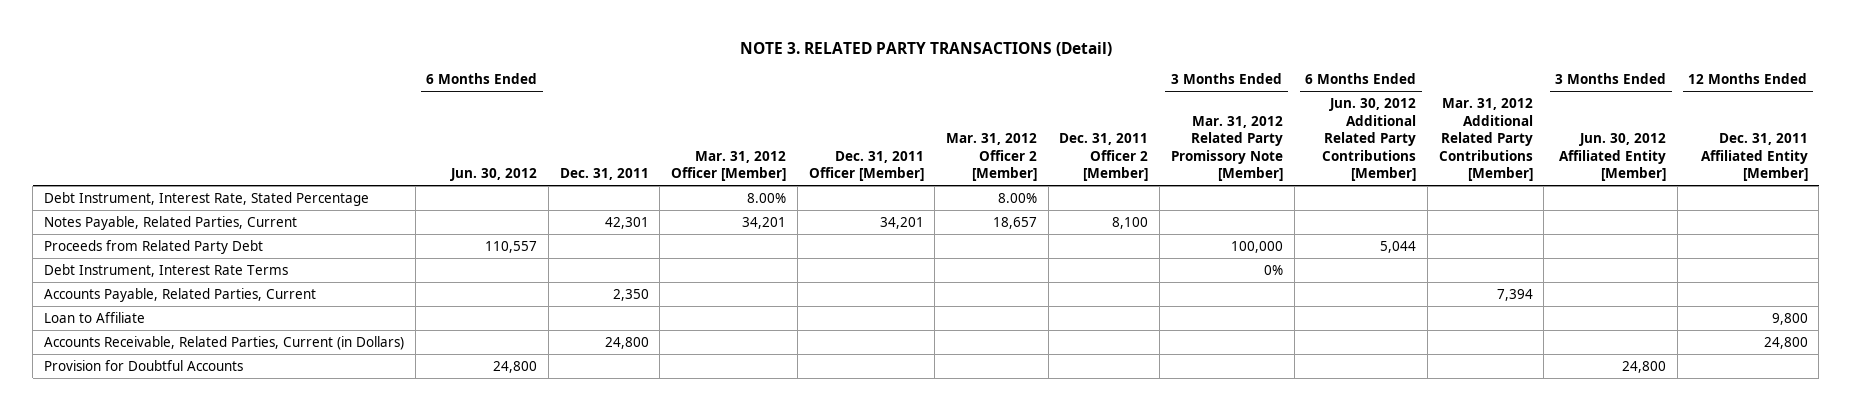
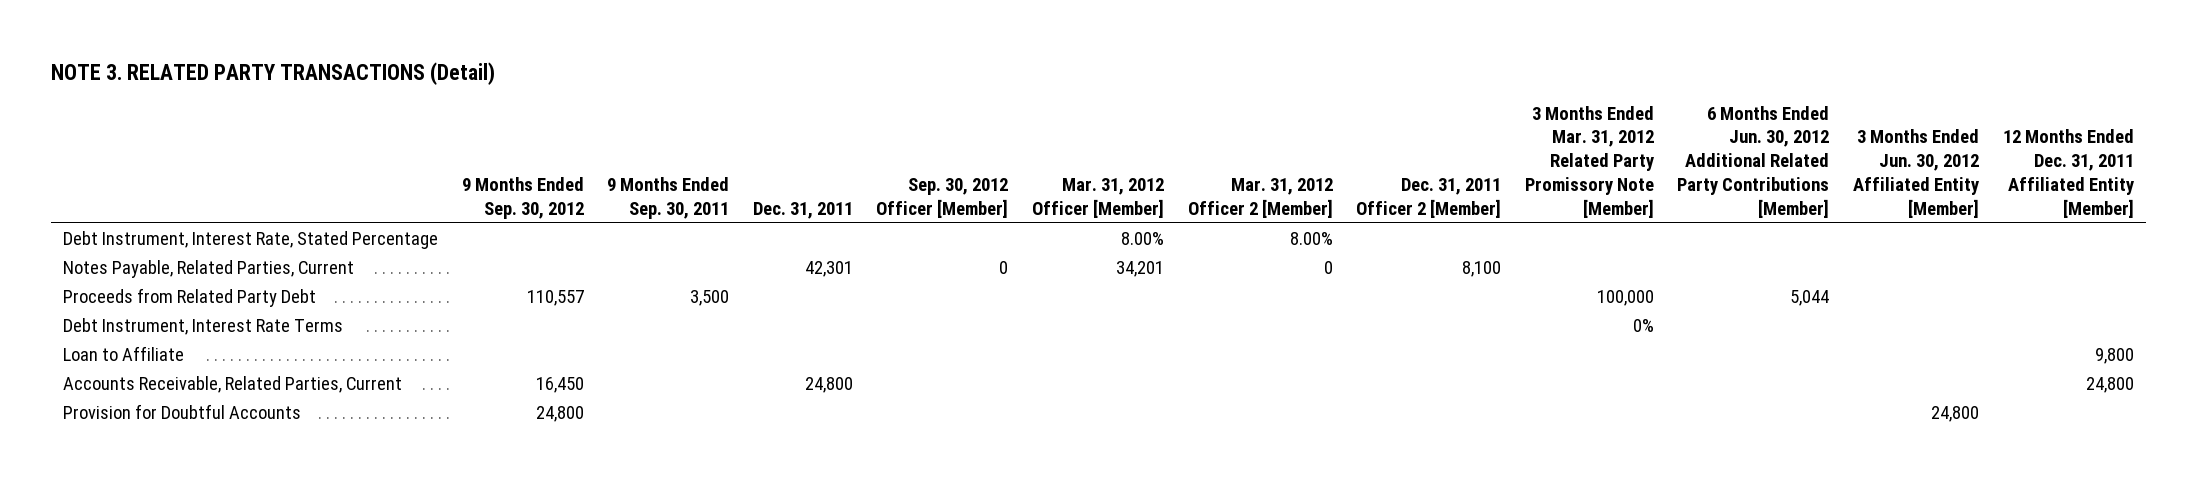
- | 6 Months Ended Jun. 30, 2012 | Dec. 31, 2011 | Mar. 31, 2012 Officer [Member] | Dec. 31, 2011 Officer [Member] | Mar. 31, 2012 Officer 2 [Member] | Dec. 31, 2011 Officer 2 [Member] | 3 Months Ended Mar. 31, 2012 Related Party Promissory Note [Member] | 6 Months Ended Jun. 30, 2012 Additional Related Party Contributions [Member] | Mar. 31, 2012 Additional Related Party Contributions [Member] | 3 Months Ended Jun. 30, 2012 Affiliated Entity [Member] | 12 Months Ended Dec. 31, 2011 Affiliated Entity [Member]
+ | 9 Months Ended Sep. 30, 2012 | 9 Months Ended Sep. 30, 2011 | Dec. 31, 2011 | Sep. 30, 2012 Officer [Member] | Mar. 31, 2012 Officer [Member] | Mar. 31, 2012 Officer 2 [Member] | Dec. 31, 2011 Officer 2 [Member] | 3 Months Ended Mar. 31, 2012 Related Party Promissory Note [Member] | 6 Months Ended Jun. 30, 2012 Additional Related Party Contributions [Member] | 3 Months Ended Jun. 30, 2012 Affiliated Entity [Member] | 12 Months Ended Dec. 31, 2011 Affiliated Entity [Member]
- Notes Payable, Related Parties, Current | | 42,301 | 34,201 | 34,201 | 18,657 | 8,100 | | | | |
+ Notes Payable, Related Parties, Current | | | 42,301 | 0 | 34,201 | 0 | 8,100 | | | |
- Accounts Payable, Related Parties, Current | | 2,350 | | | | | | | 7,394 | |
- Accounts Receivable, Related Parties, Current (in Dollars) | | 24,800 | | | | | | | | | 24,800
+ Accounts Receivable, Related Parties, Current | 16,450 | | 24,800 | | | | | | | | 24,800

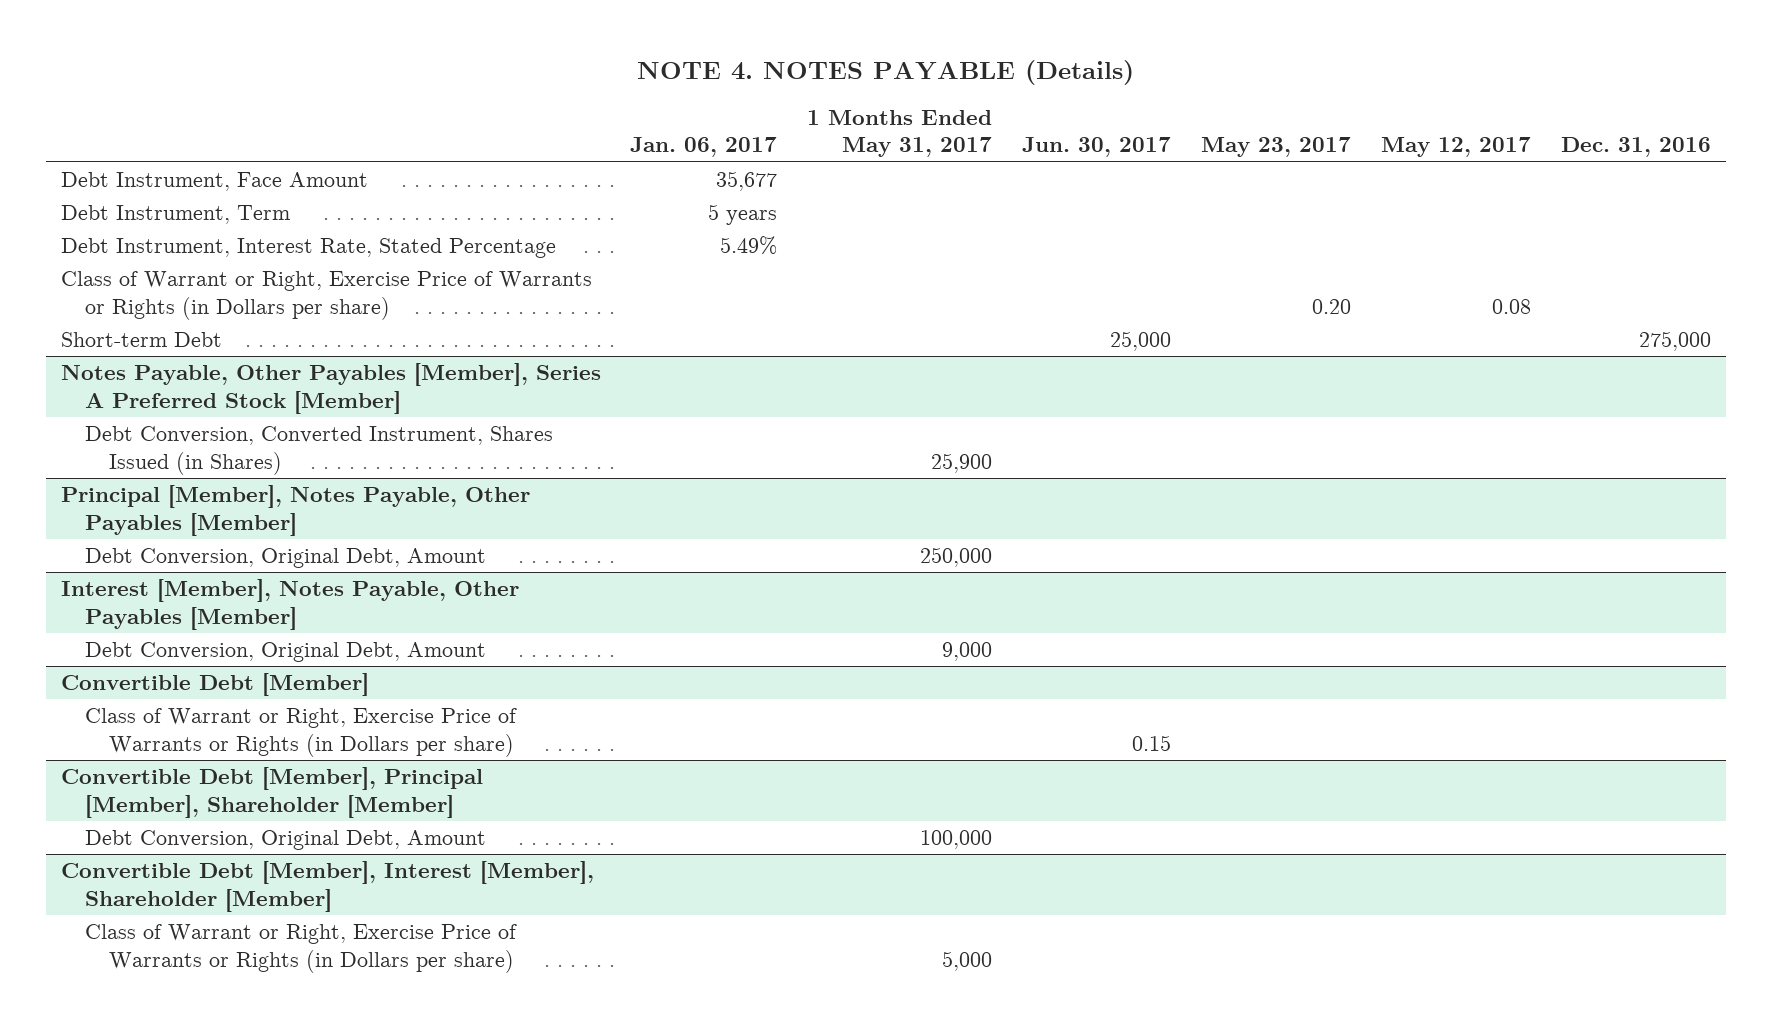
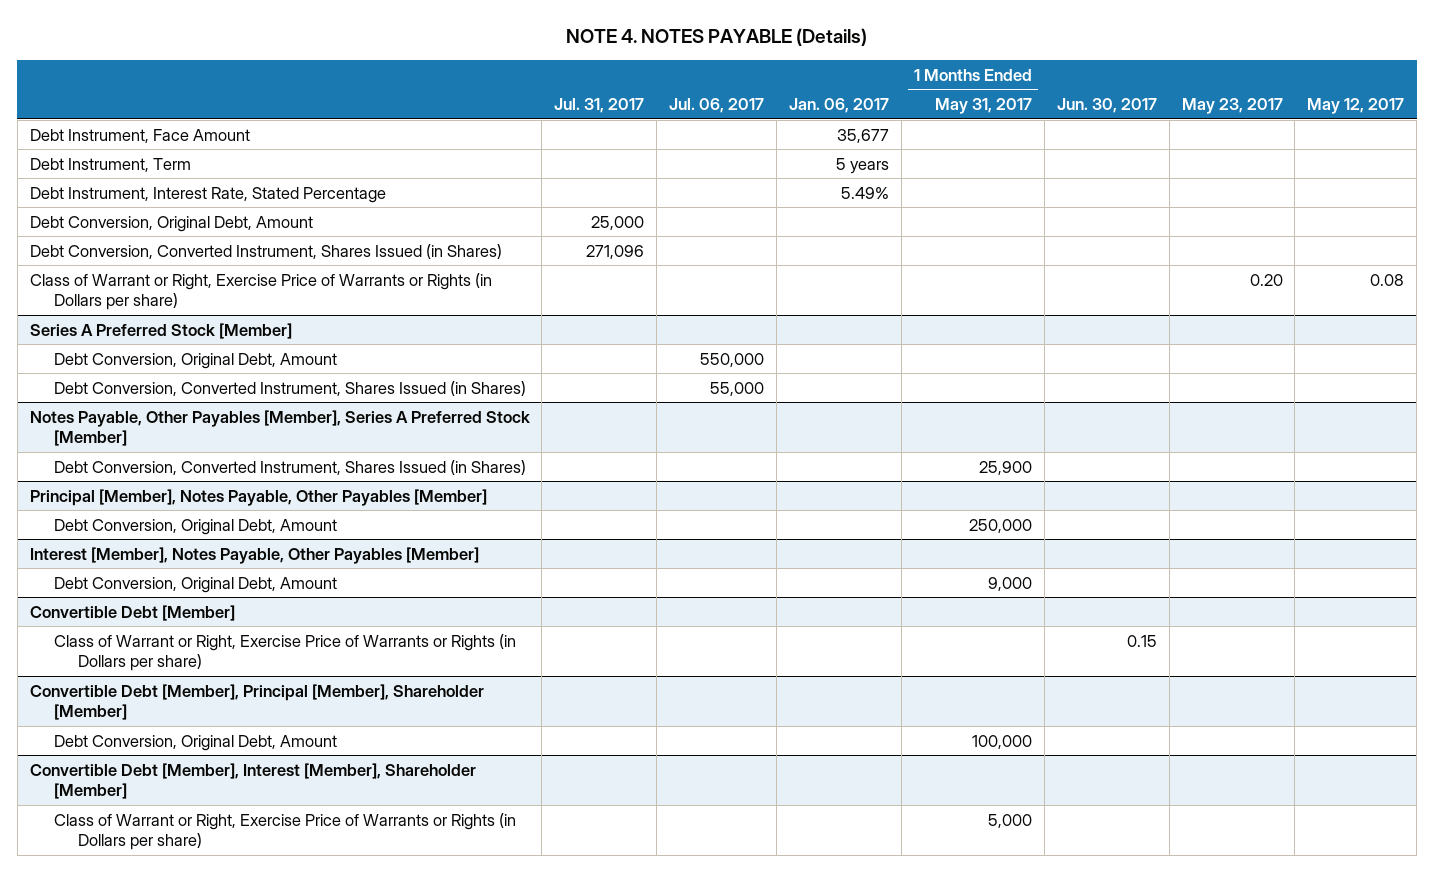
- | Jan. 06, 2017 | 1 Months Ended May 31, 2017 | Jun. 30, 2017 | May 23, 2017 | May 12, 2017 | Dec. 31, 2016
+ | Jul. 31, 2017 | Jul. 06, 2017 | Jan. 06, 2017 | 1 Months Ended May 31, 2017 | Jun. 30, 2017 | May 23, 2017 | May 12, 2017
+ Debt Conversion, Original Debt, Amount | 25,000 | | | | | |
+ Debt Conversion, Converted Instrument, Shares Issued (in Shares) | 271,096 | | | | | |
- Short-term Debt | | | 25,000 | | | 275,000
+ Series A Preferred Stock [Member]
+ Debt Conversion, Original Debt, Amount | | 550,000 | | | | |
+ Debt Conversion, Converted Instrument, Shares Issued (in Shares) | | 55,000 | | | | |

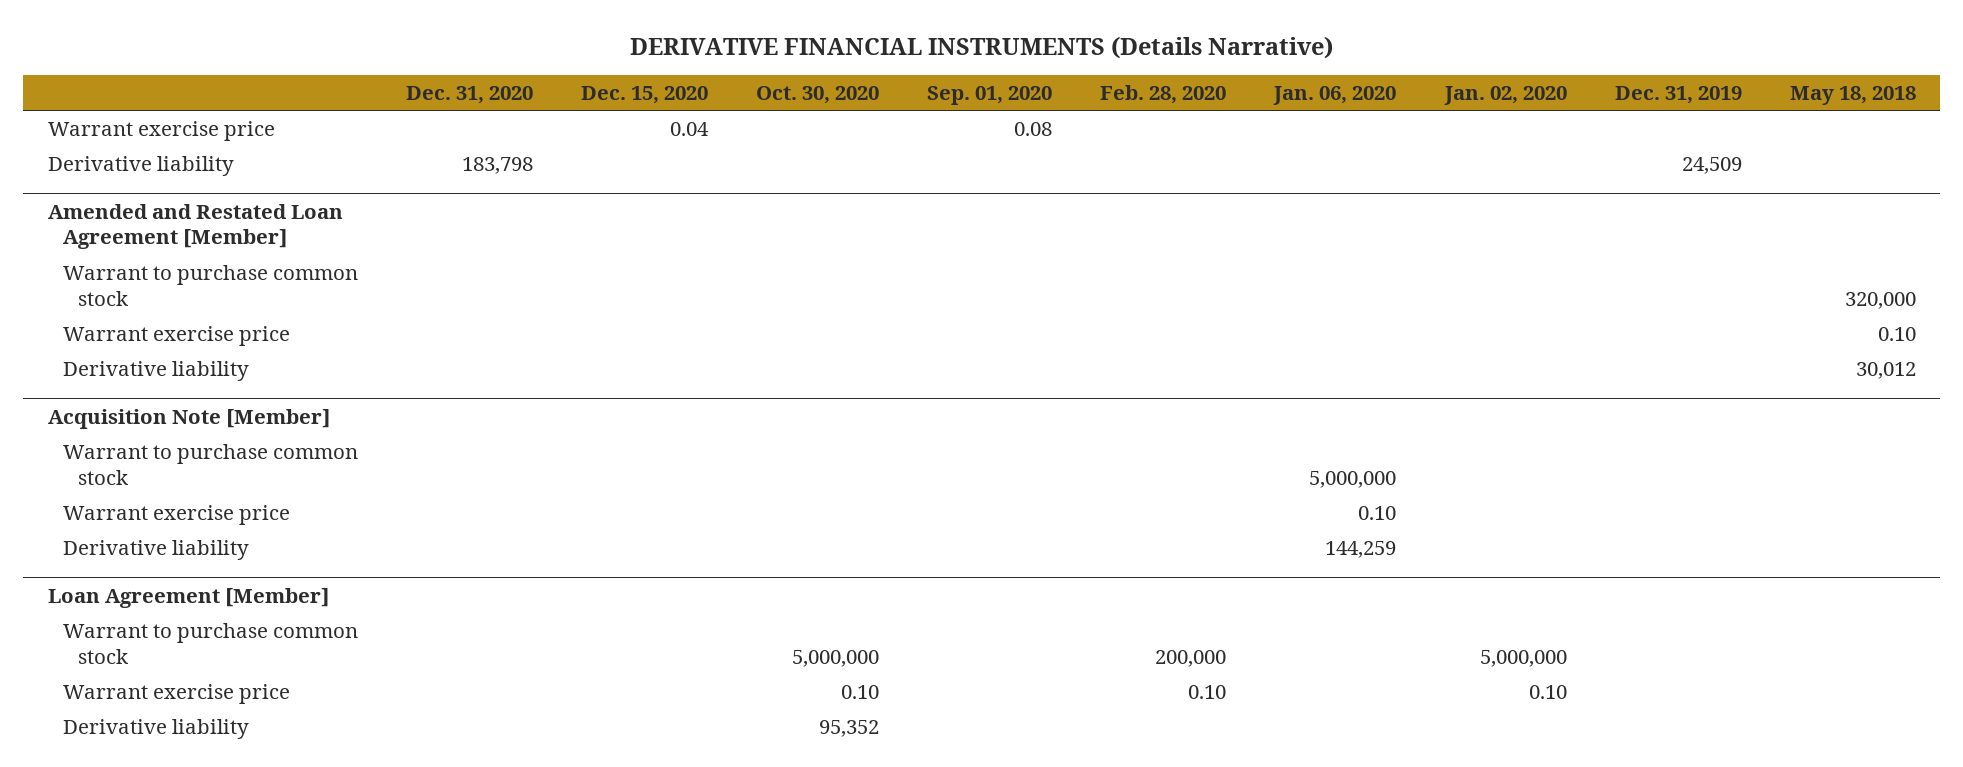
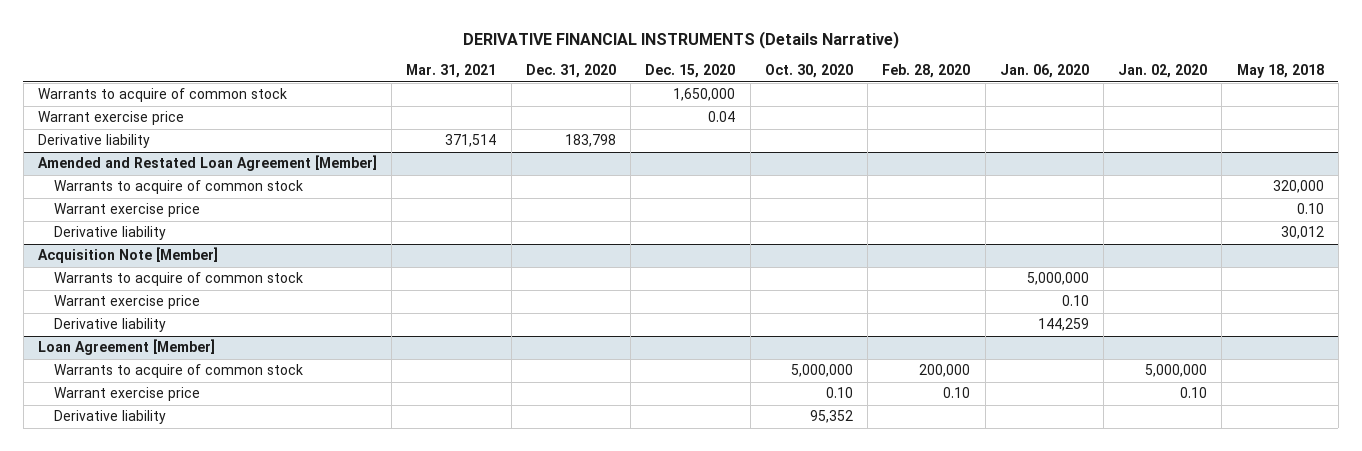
- | Dec. 31, 2020 | Dec. 15, 2020 | Oct. 30, 2020 | Sep. 01, 2020 | Feb. 28, 2020 | Jan. 06, 2020 | Jan. 02, 2020 | Dec. 31, 2019 | May 18, 2018
+ | Mar. 31, 2021 | Dec. 31, 2020 | Dec. 15, 2020 | Oct. 30, 2020 | Feb. 28, 2020 | Jan. 06, 2020 | Jan. 02, 2020 | May 18, 2018
+ Warrants to acquire of common stock | | | 1,650,000 | | | | |
@ Amended and Restated Loan Agreement [Member]
- Warrant to purchase common stock | | | | | | | | | 320,000
+ Warrants to acquire of common stock | | | | | | | | 320,000
@ Acquisition Note [Member]
- Warrant to purchase common stock | | | | | | 5,000,000 | | |
+ Warrants to acquire of common stock | | | | | | 5,000,000 | |
@ Loan Agreement [Member]
- Warrant to purchase common stock | | | 5,000,000 | | 200,000 | | 5,000,000 | |
+ Warrants to acquire of common stock | | | | 5,000,000 | 200,000 | | 5,000,000 |

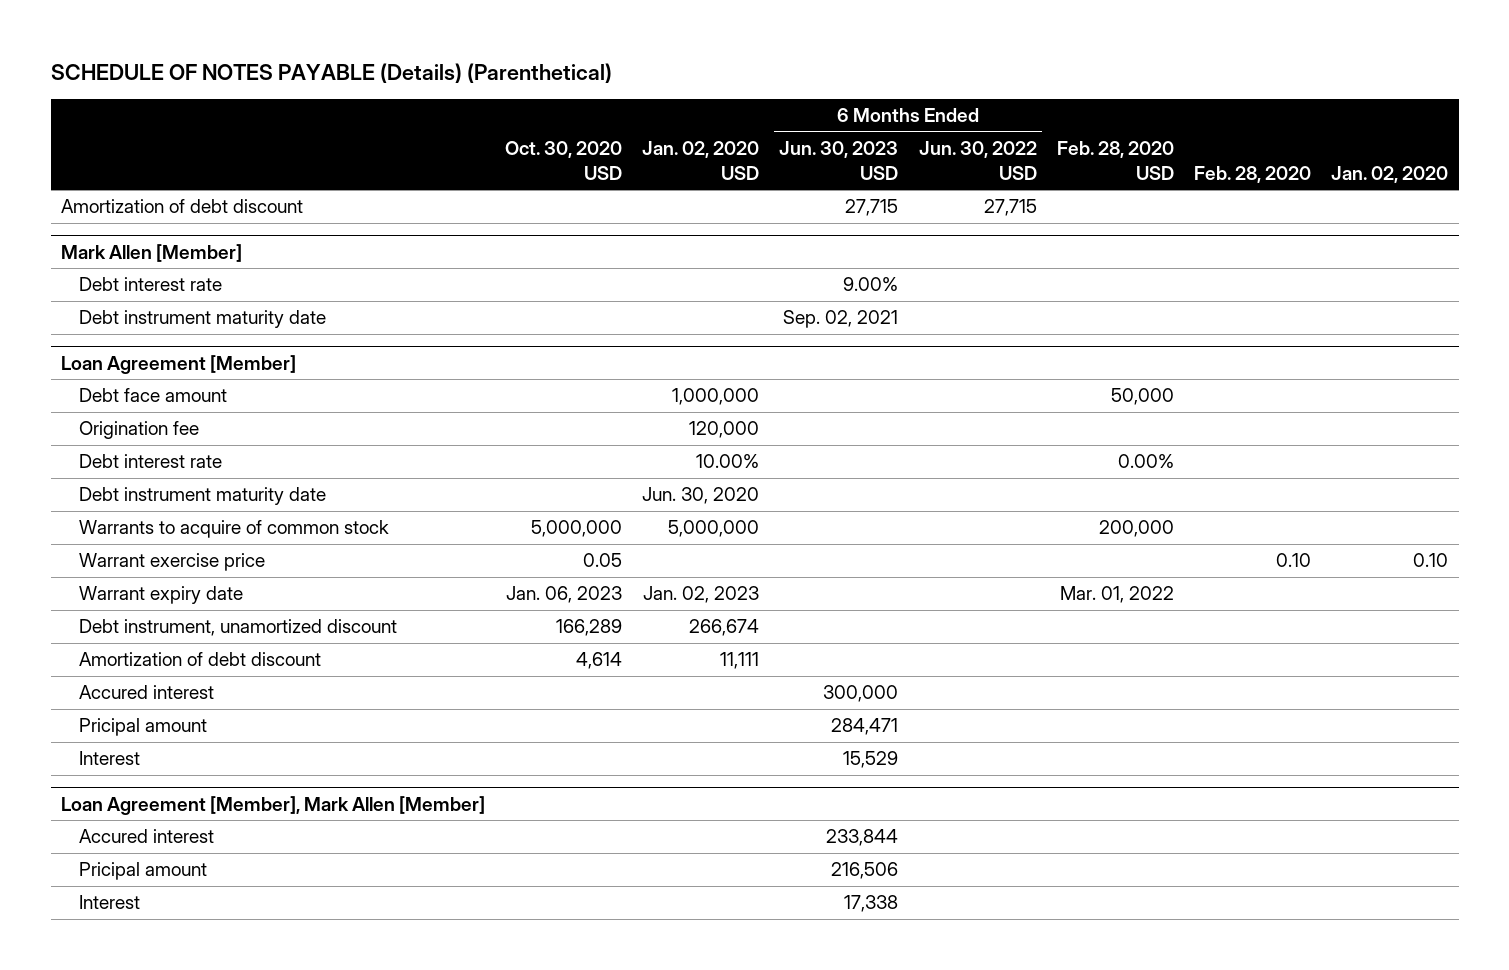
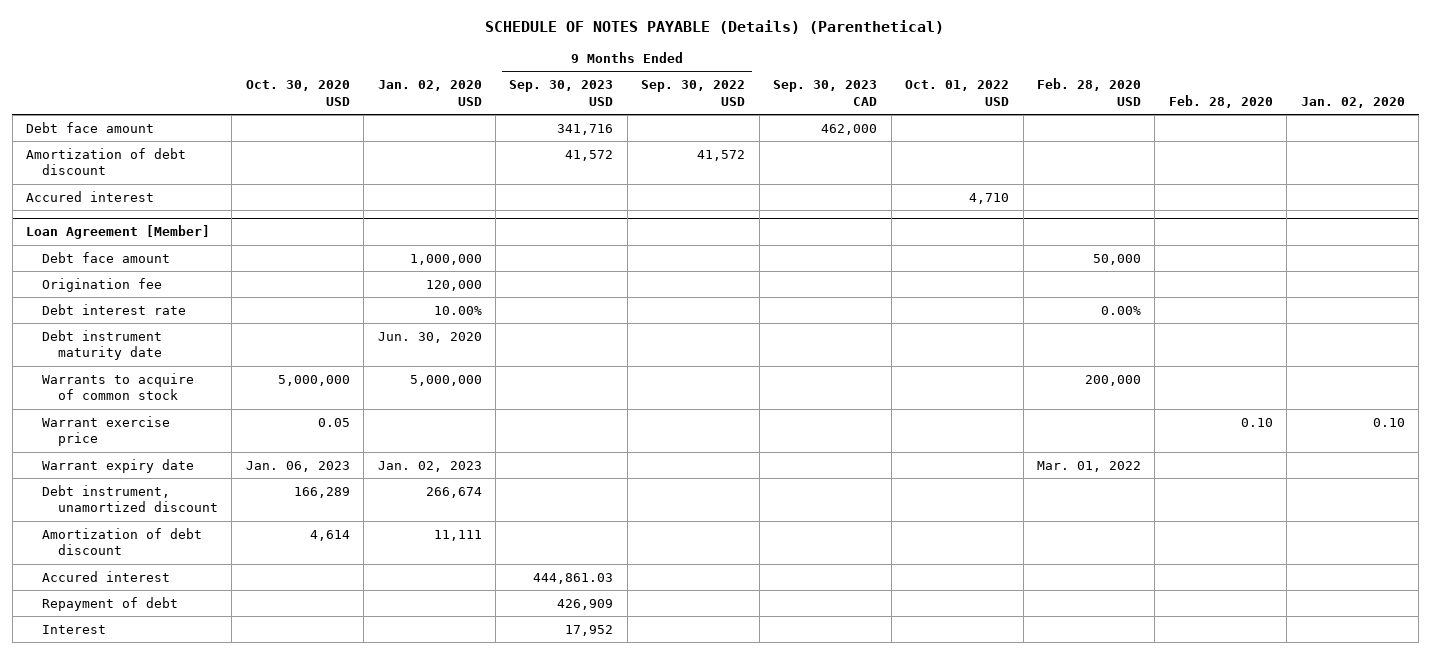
- | Oct. 30, 2020 USD | Jan. 02, 2020 USD | 6 Months Ended Jun. 30, 2023 USD | 6 Months Ended Jun. 30, 2022 USD | Feb. 28, 2020 USD | Feb. 28, 2020 | Jan. 02, 2020
+ | Oct. 30, 2020 USD | Jan. 02, 2020 USD | 9 Months Ended Sep. 30, 2023 USD | 9 Months Ended Sep. 30, 2022 USD | Sep. 30, 2023 CAD | Oct. 01, 2022 USD | Feb. 28, 2020 USD | Feb. 28, 2020 | Jan. 02, 2020
+ Debt face amount | | | 341,716 | | 462,000 | | | |
- Mark Allen [Member]
- Debt interest rate | | | 9.00% | | | |
- Debt instrument maturity date | | | Sep. 02, 2021 | | | |
+ Accured interest | | | | | | 4,710 | | |
@ Loan Agreement [Member]
- Pricipal amount | | | 284,471 | | | |
+ Repayment of debt | | | 426,909 | | | | | |
- Loan Agreement [Member], Mark Allen [Member]
- Accured interest | | | 233,844 | | | |
- Pricipal amount | | | 216,506 | | | |
- Interest | | | 17,338 | | | |

